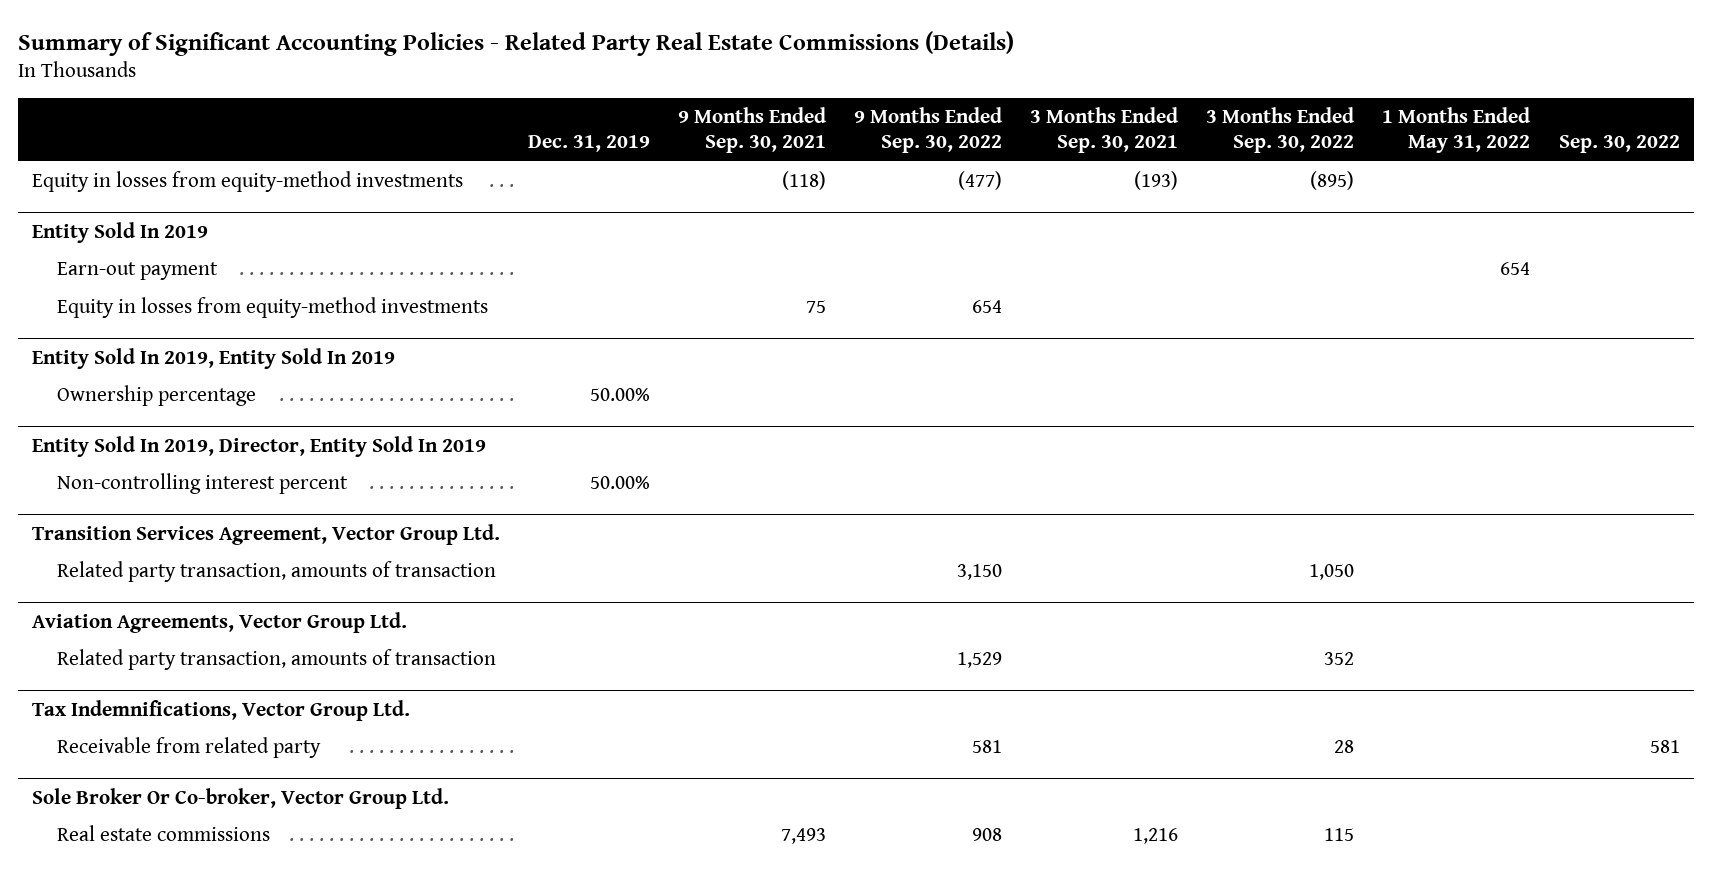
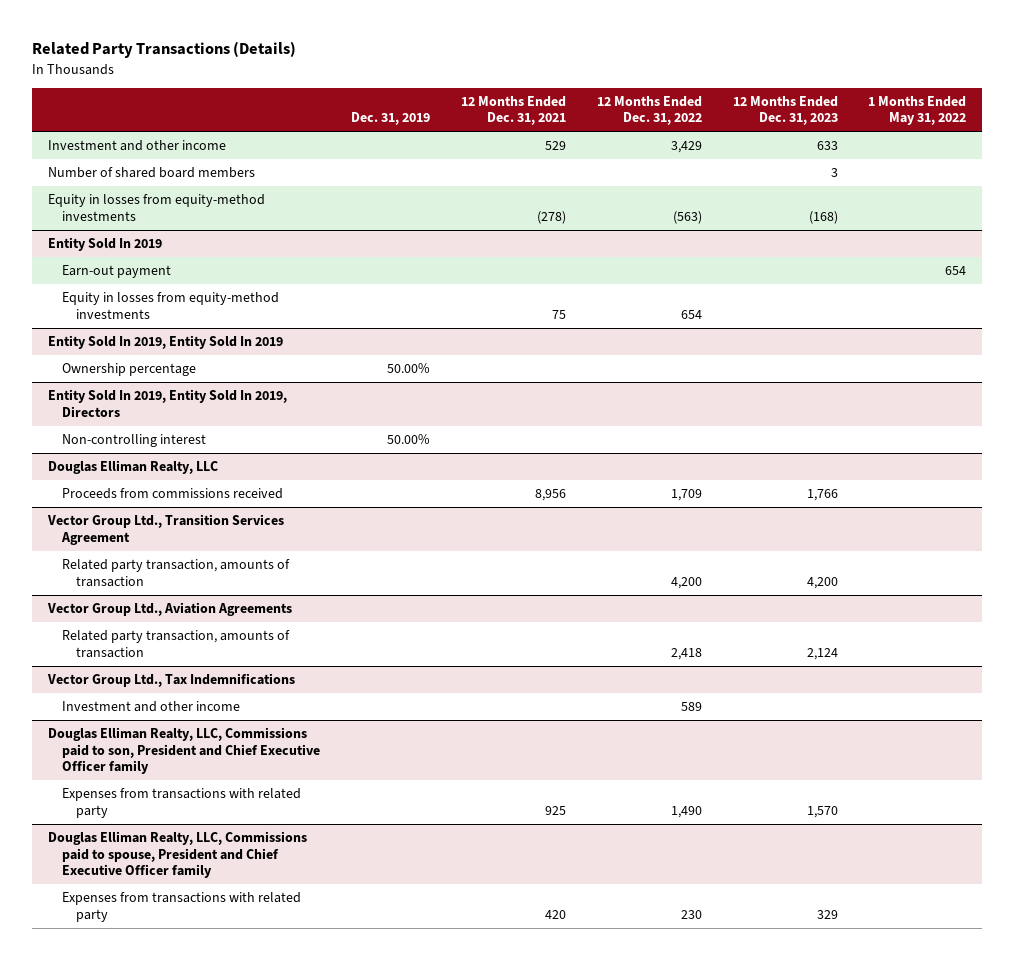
- Summary of Significant Accounting Policies - Related Party Real Estate Commissions (Details)
+ Related Party Transactions (Details)
- | Dec. 31, 2019 | 9 Months Ended Sep. 30, 2021 | 9 Months Ended Sep. 30, 2022 | 3 Months Ended Sep. 30, 2021 | 3 Months Ended Sep. 30, 2022 | 1 Months Ended May 31, 2022 | Sep. 30, 2022
+ | Dec. 31, 2019 | 12 Months Ended Dec. 31, 2021 | 12 Months Ended Dec. 31, 2022 | 12 Months Ended Dec. 31, 2023 | 1 Months Ended May 31, 2022
+ Investment and other income | | 529 | 3,429 | 633 |
+ Number of shared board members | | | | 3 |
- Entity Sold In 2019, Director, Entity Sold In 2019
- Non-controlling interest percent | 50.00% | | | | | |
- Transition Services Agreement, Vector Group Ltd.
+ Entity Sold In 2019, Entity Sold In 2019, Directors
+ Non-controlling interest | 50.00% | | | |
+ Douglas Elliman Realty, LLC
+ Proceeds from commissions received | | 8,956 | 1,709 | 1,766 |
+ Vector Group Ltd., Transition Services Agreement
- Aviation Agreements, Vector Group Ltd.
+ Vector Group Ltd., Aviation Agreements
- Tax Indemnifications, Vector Group Ltd.
- Receivable from related party | | | 581 | | 28 | | 581
- Sole Broker Or Co-broker, Vector Group Ltd.
- Real estate commissions | | 7,493 | 908 | 1,216 | 115 | |
+ Vector Group Ltd., Tax Indemnifications
+ Investment and other income | | | 589 | |
+ Douglas Elliman Realty, LLC, Commissions paid to son, President and Chief Executive Officer family
+ Expenses from transactions with related party | | 925 | 1,490 | 1,570 |
+ Douglas Elliman Realty, LLC, Commissions paid to spouse, President and Chief Executive Officer family
+ Expenses from transactions with related party | | 420 | 230 | 329 |

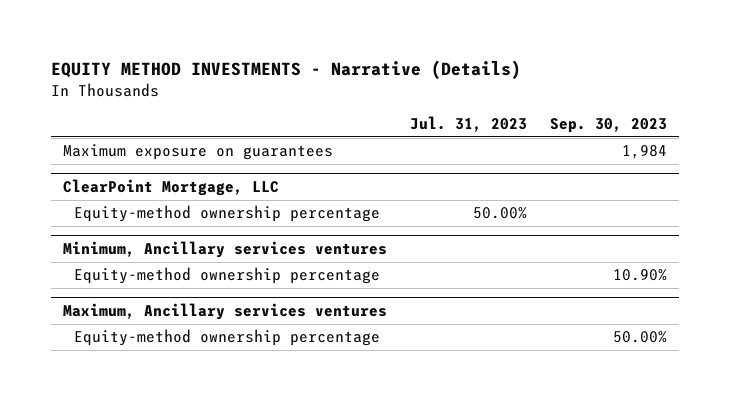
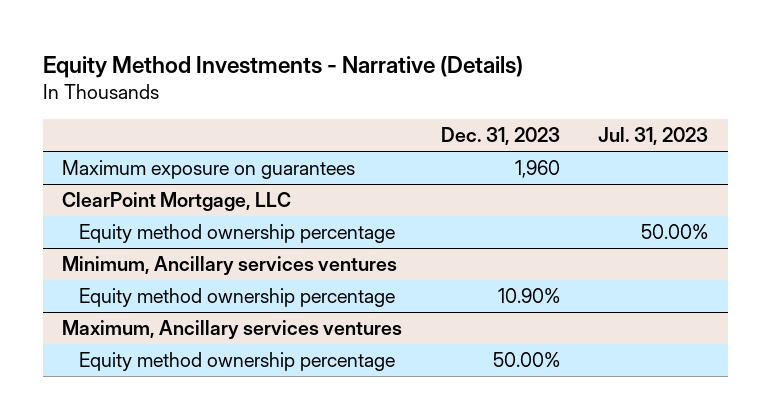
- EQUITY METHOD INVESTMENTS - Narrative (Details)
+ Equity Method Investments - Narrative (Details)
- | Jul. 31, 2023 | Sep. 30, 2023
+ | Dec. 31, 2023 | Jul. 31, 2023
@ ClearPoint Mortgage, LLC
- Equity-method ownership percentage | 50.00% |
+ Equity method ownership percentage | | 50.00%
@ Minimum, Ancillary services ventures
- Equity-method ownership percentage | | 10.90%
+ Equity method ownership percentage | 10.90% |
@ Maximum, Ancillary services ventures
- Equity-method ownership percentage | | 50.00%
+ Equity method ownership percentage | 50.00% |

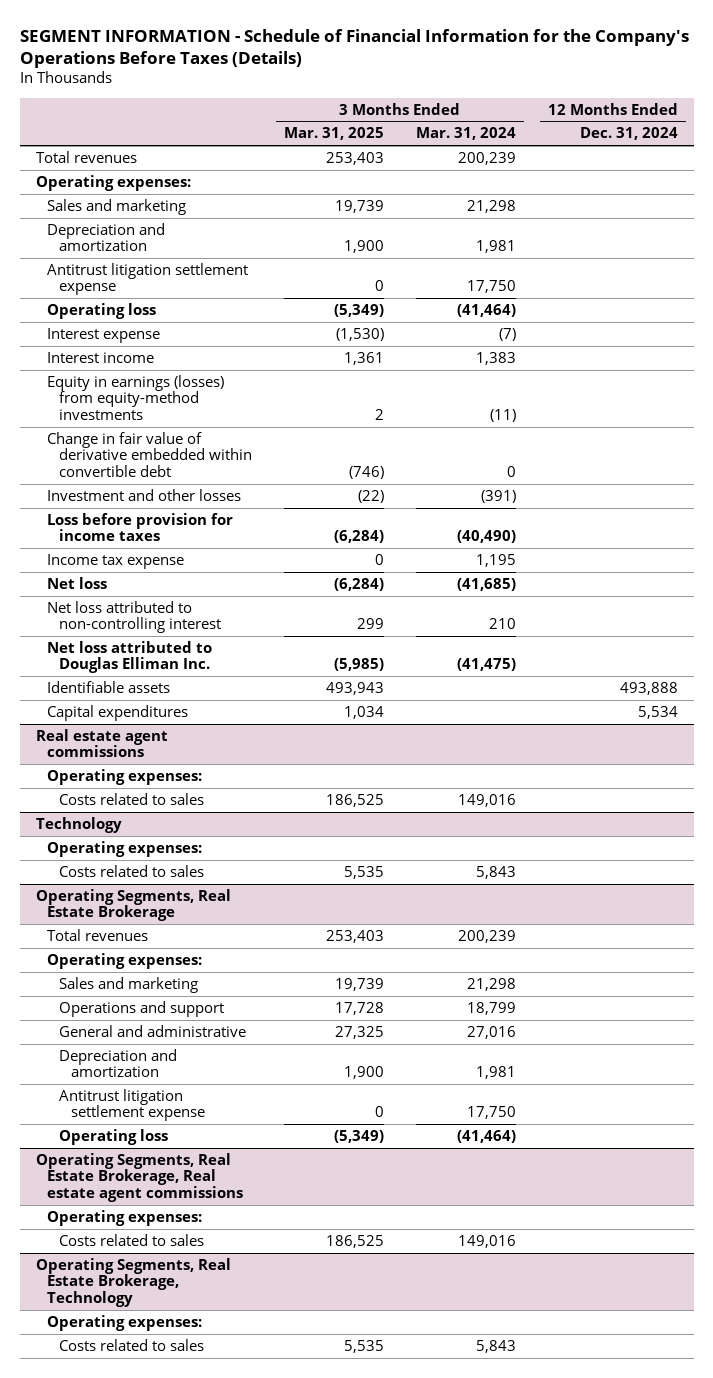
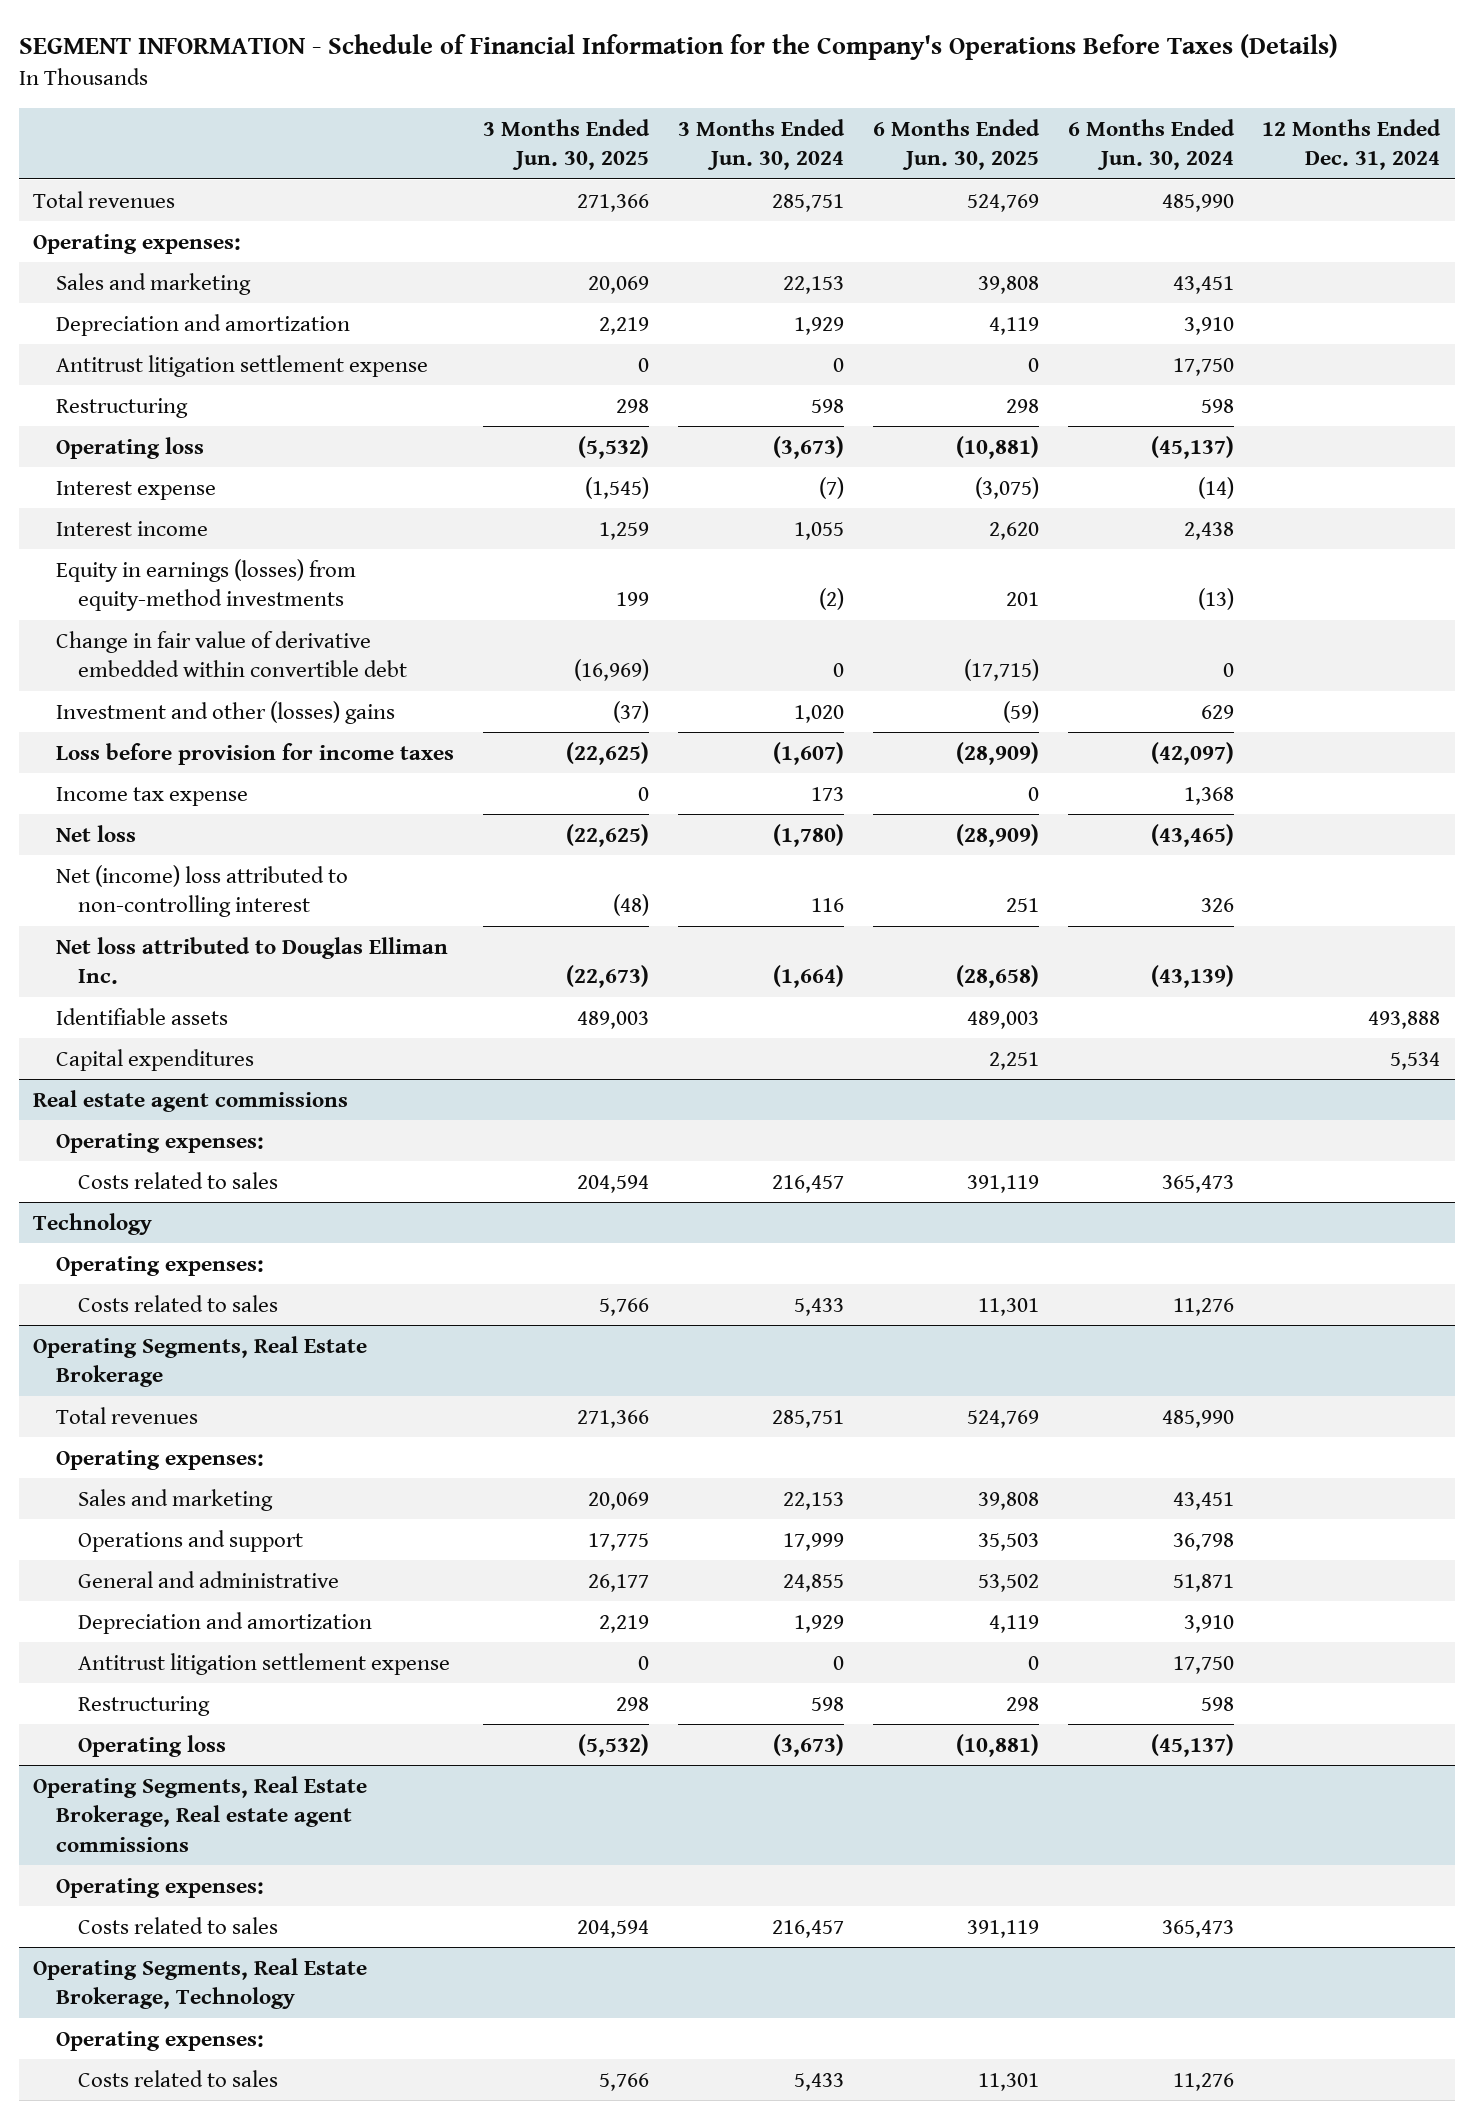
- | 3 Months Ended Mar. 31, 2025 | 3 Months Ended Mar. 31, 2024 | 12 Months Ended Dec. 31, 2024
+ | 3 Months Ended Jun. 30, 2025 | 3 Months Ended Jun. 30, 2024 | 6 Months Ended Jun. 30, 2025 | 6 Months Ended Jun. 30, 2024 | 12 Months Ended Dec. 31, 2024
+ Restructuring | 298 | 598 | 298 | 598 |
- Investment and other losses | (22) | (391) |
+ Investment and other (losses) gains | (37) | 1,020 | (59) | 629 |
- Net loss attributed to non-controlling interest | 299 | 210 |
+ Net (income) loss attributed to non-controlling interest | (48) | 116 | 251 | 326 |
@ Operating Segments, Real Estate Brokerage
+ Restructuring | 298 | 598 | 298 | 598 |

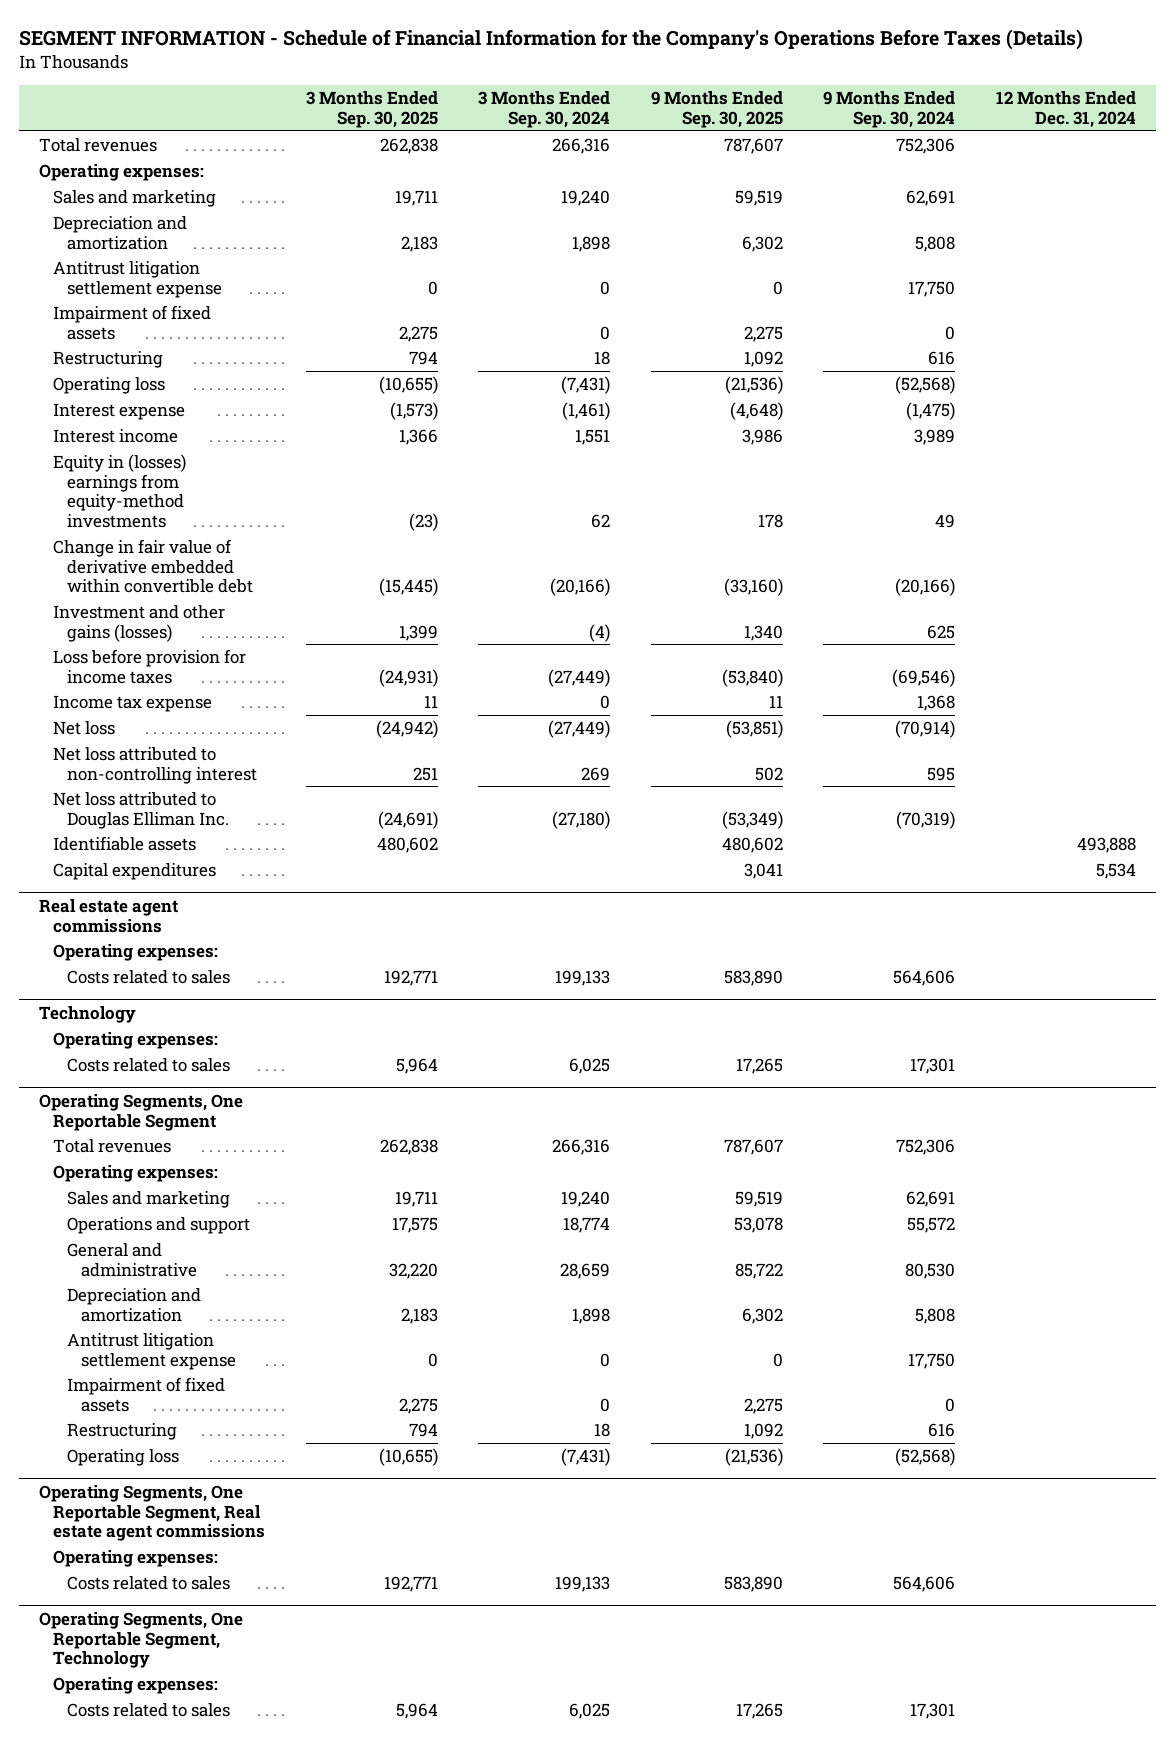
- | 3 Months Ended Jun. 30, 2025 | 3 Months Ended Jun. 30, 2024 | 6 Months Ended Jun. 30, 2025 | 6 Months Ended Jun. 30, 2024 | 12 Months Ended Dec. 31, 2024
+ | 3 Months Ended Sep. 30, 2025 | 3 Months Ended Sep. 30, 2024 | 9 Months Ended Sep. 30, 2025 | 9 Months Ended Sep. 30, 2024 | 12 Months Ended Dec. 31, 2024
+ Impairment of fixed assets | 2,275 | 0 | 2,275 | 0 |
- Equity in earnings (losses) from equity-method investments | 199 | (2) | 201 | (13) |
+ Equity in (losses) earnings from equity-method investments | (23) | 62 | 178 | 49 |
- Investment and other (losses) gains | (37) | 1,020 | (59) | 629 |
+ Investment and other gains (losses) | 1,399 | (4) | 1,340 | 625 |
- Net (income) loss attributed to non-controlling interest | (48) | 116 | 251 | 326 |
+ Net loss attributed to non-controlling interest | 251 | 269 | 502 | 595 |
- Operating Segments, Real Estate Brokerage
- Total revenues | 271,366 | 285,751 | 524,769 | 485,990 |
- Operating expenses:
- Sales and marketing | 20,069 | 22,153 | 39,808 | 43,451 |
- Operations and support | 17,775 | 17,999 | 35,503 | 36,798 |
- General and administrative | 26,177 | 24,855 | 53,502 | 51,871 |
- Depreciation and amortization | 2,219 | 1,929 | 4,119 | 3,910 |
- Antitrust litigation settlement expense | 0 | 0 | 0 | 17,750 |
- Restructuring | 298 | 598 | 298 | 598 |
- Operating loss | (5,532) | (3,673) | (10,881) | (45,137) |
- Operating Segments, Real Estate Brokerage, Real estate agent commissions
+ Operating Segments, One Reportable Segment
+ Total revenues | 262,838 | 266,316 | 787,607 | 752,306 |
+ Operating expenses:
+ Sales and marketing | 19,711 | 19,240 | 59,519 | 62,691 |
+ Operations and support | 17,575 | 18,774 | 53,078 | 55,572 |
+ General and administrative | 32,220 | 28,659 | 85,722 | 80,530 |
+ Depreciation and amortization | 2,183 | 1,898 | 6,302 | 5,808 |
+ Antitrust litigation settlement expense | 0 | 0 | 0 | 17,750 |
+ Impairment of fixed assets | 2,275 | 0 | 2,275 | 0 |
+ Restructuring | 794 | 18 | 1,092 | 616 |
+ Operating loss | (10,655) | (7,431) | (21,536) | (52,568) |
+ Operating Segments, One Reportable Segment, Real estate agent commissions
- Operating Segments, Real Estate Brokerage, Technology
- Operating expenses:
- Costs related to sales | 5,766 | 5,433 | 11,301 | 11,276 |
+ Operating Segments, One Reportable Segment, Technology
+ Operating expenses:
+ Costs related to sales | 5,964 | 6,025 | 17,265 | 17,301 |

